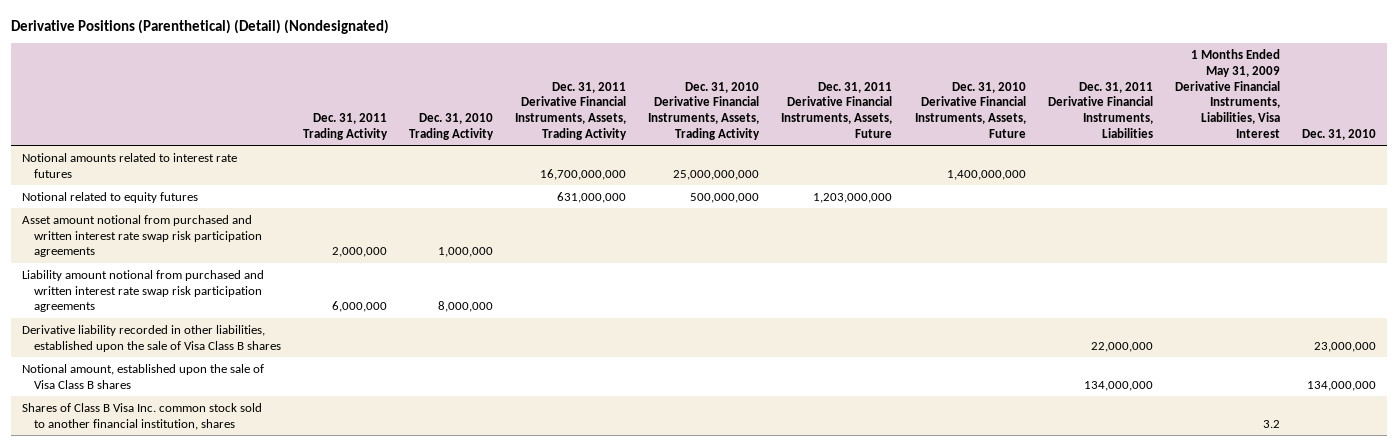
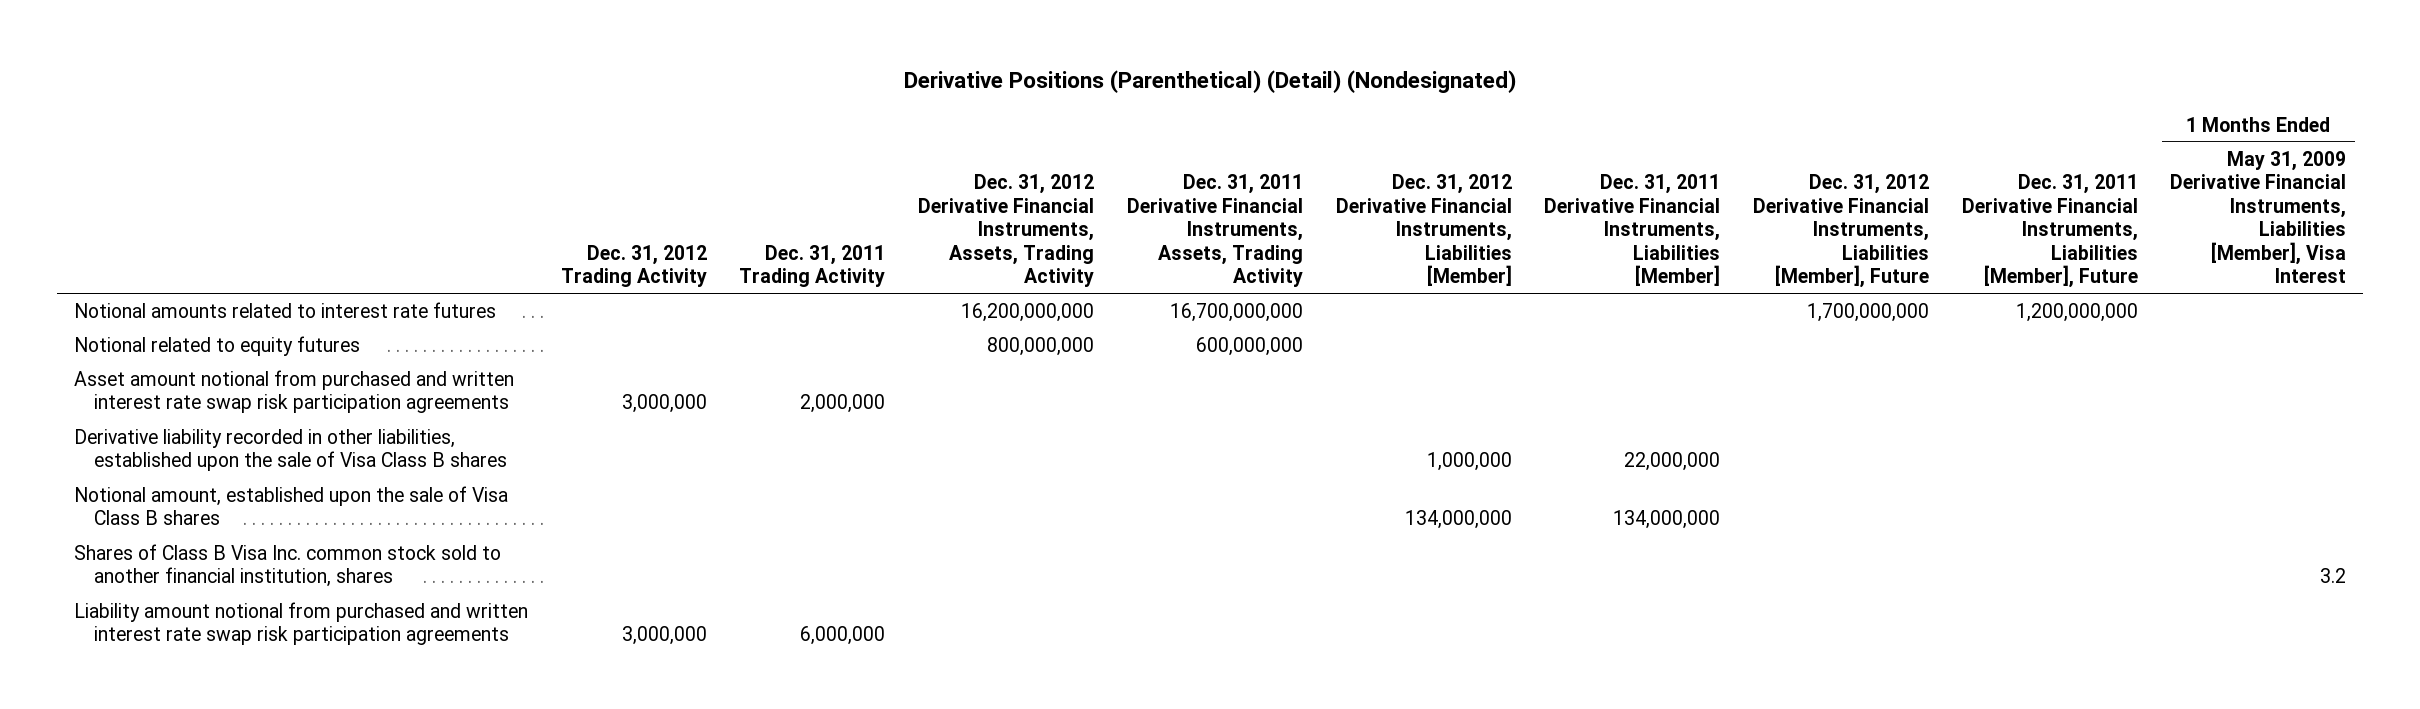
- | Dec. 31, 2011 Trading Activity | Dec. 31, 2010 Trading Activity | Dec. 31, 2011 Derivative Financial Instruments, Assets, Trading Activity | Dec. 31, 2010 Derivative Financial Instruments, Assets, Trading Activity | Dec. 31, 2011 Derivative Financial Instruments, Assets, Future | Dec. 31, 2010 Derivative Financial Instruments, Assets, Future | Dec. 31, 2011 Derivative Financial Instruments, Liabilities | 1 Months Ended May 31, 2009 Derivative Financial Instruments, Liabilities, Visa Interest | Dec. 31, 2010
+ | Dec. 31, 2012 Trading Activity | Dec. 31, 2011 Trading Activity | Dec. 31, 2012 Derivative Financial Instruments, Assets, Trading Activity | Dec. 31, 2011 Derivative Financial Instruments, Assets, Trading Activity | Dec. 31, 2012 Derivative Financial Instruments, Liabilities [Member] | Dec. 31, 2011 Derivative Financial Instruments, Liabilities [Member] | Dec. 31, 2012 Derivative Financial Instruments, Liabilities [Member], Future | Dec. 31, 2011 Derivative Financial Instruments, Liabilities [Member], Future | 1 Months Ended May 31, 2009 Derivative Financial Instruments, Liabilities [Member], Visa Interest
- Notional related to equity futures | | | 631,000,000 | 500,000,000 | 1,203,000,000 | | | |
+ Notional related to equity futures | | | 800,000,000 | 600,000,000 | | | | |
moved down: Liability amount notional from purchased and written interest rate swap risk participation agreements | 3,000,000 | 6,000,000 | | | | | | |

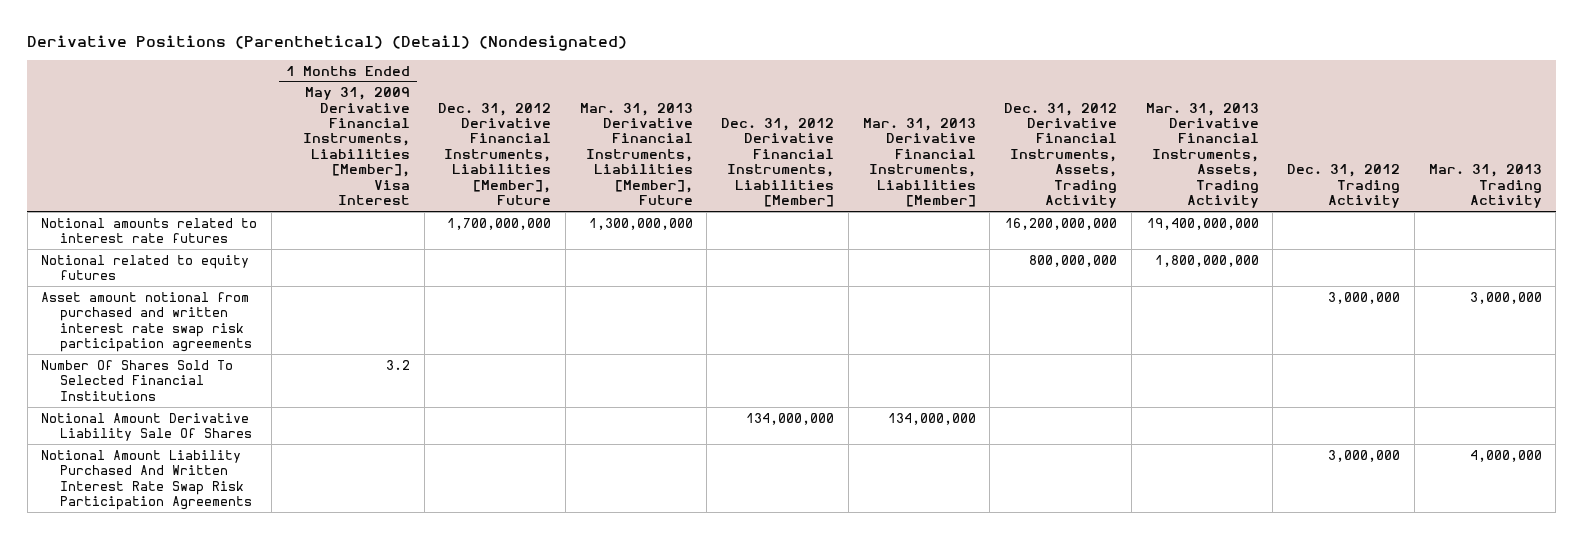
- | Dec. 31, 2012 Trading Activity | Dec. 31, 2011 Trading Activity | Dec. 31, 2012 Derivative Financial Instruments, Assets, Trading Activity | Dec. 31, 2011 Derivative Financial Instruments, Assets, Trading Activity | Dec. 31, 2012 Derivative Financial Instruments, Liabilities [Member] | Dec. 31, 2011 Derivative Financial Instruments, Liabilities [Member] | Dec. 31, 2012 Derivative Financial Instruments, Liabilities [Member], Future | Dec. 31, 2011 Derivative Financial Instruments, Liabilities [Member], Future | 1 Months Ended May 31, 2009 Derivative Financial Instruments, Liabilities [Member], Visa Interest
+ | 1 Months Ended May 31, 2009 Derivative Financial Instruments, Liabilities [Member], Visa Interest | Dec. 31, 2012 Derivative Financial Instruments, Liabilities [Member], Future | Mar. 31, 2013 Derivative Financial Instruments, Liabilities [Member], Future | Dec. 31, 2012 Derivative Financial Instruments, Liabilities [Member] | Mar. 31, 2013 Derivative Financial Instruments, Liabilities [Member] | Dec. 31, 2012 Derivative Financial Instruments, Assets, Trading Activity | Mar. 31, 2013 Derivative Financial Instruments, Assets, Trading Activity | Dec. 31, 2012 Trading Activity | Mar. 31, 2013 Trading Activity
- Derivative liability recorded in other liabilities, established upon the sale of Visa Class B shares | | | | | 1,000,000 | 22,000,000 | | |
- Notional amount, established upon the sale of Visa Class B shares | | | | | 134,000,000 | 134,000,000 | | |
- Shares of Class B Visa Inc. common stock sold to another financial institution, shares | | | | | | | | | 3.2
- Liability amount notional from purchased and written interest rate swap risk participation agreements | 3,000,000 | 6,000,000 | | | | | | |
+ Number Of Shares Sold To Selected Financial Institutions | 3.2 | | | | | | | |
+ Notional Amount Derivative Liability Sale Of Shares | | | | 134,000,000 | 134,000,000 | | | |
+ Notional Amount Liability Purchased And Written Interest Rate Swap Risk Participation Agreements | | | | | | | | 3,000,000 | 4,000,000

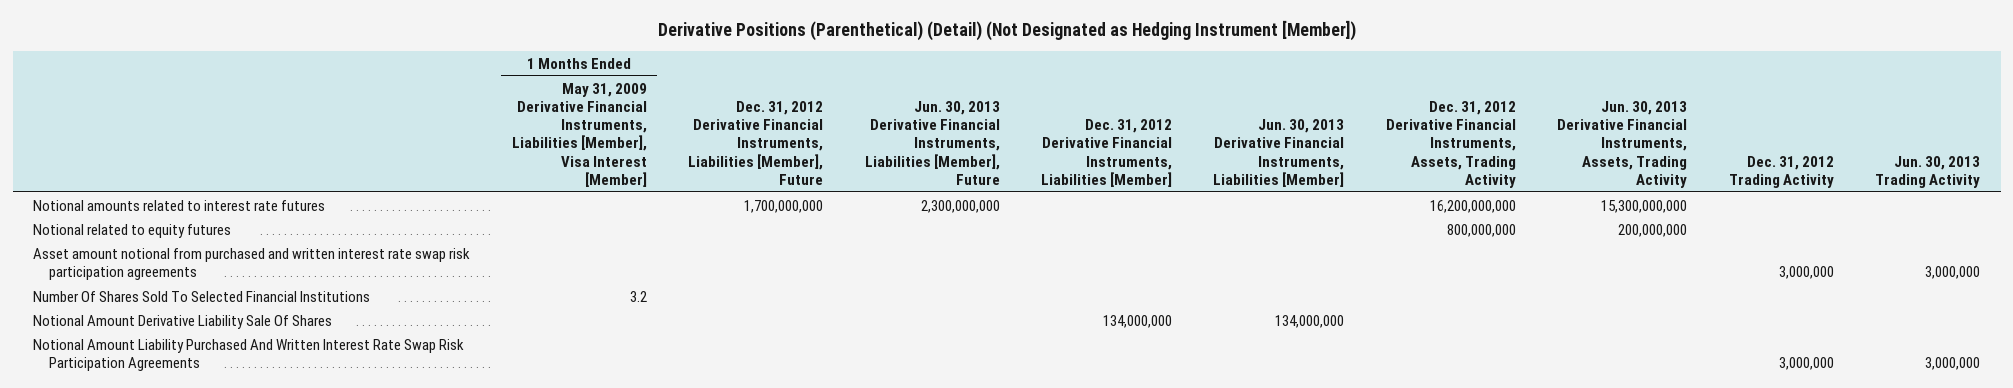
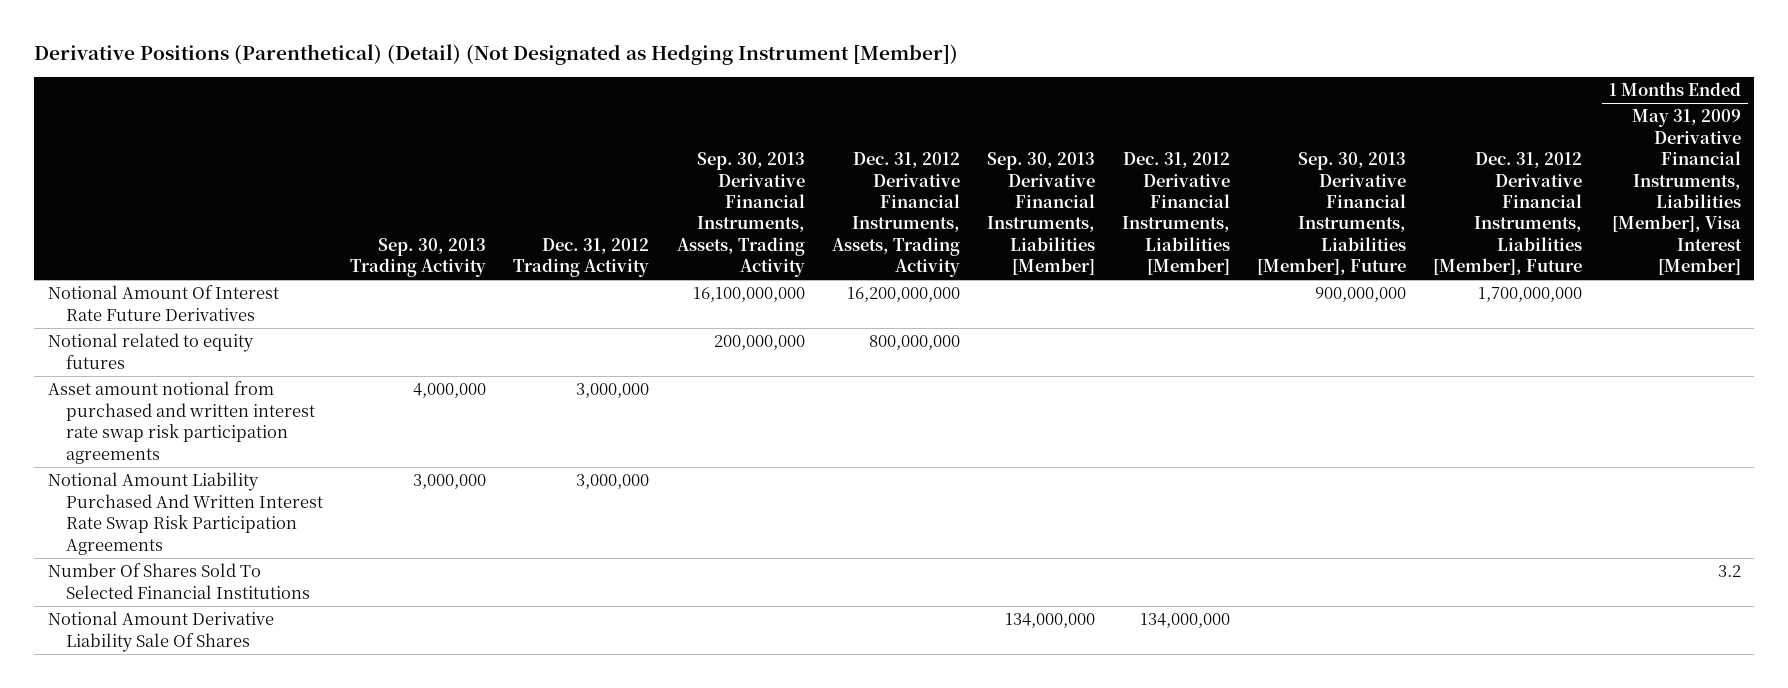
- | 1 Months Ended May 31, 2009 Derivative Financial Instruments, Liabilities [Member], Visa Interest [Member] | Dec. 31, 2012 Derivative Financial Instruments, Liabilities [Member], Future | Jun. 30, 2013 Derivative Financial Instruments, Liabilities [Member], Future | Dec. 31, 2012 Derivative Financial Instruments, Liabilities [Member] | Jun. 30, 2013 Derivative Financial Instruments, Liabilities [Member] | Dec. 31, 2012 Derivative Financial Instruments, Assets, Trading Activity | Jun. 30, 2013 Derivative Financial Instruments, Assets, Trading Activity | Dec. 31, 2012 Trading Activity | Jun. 30, 2013 Trading Activity
+ | Sep. 30, 2013 Trading Activity | Dec. 31, 2012 Trading Activity | Sep. 30, 2013 Derivative Financial Instruments, Assets, Trading Activity | Dec. 31, 2012 Derivative Financial Instruments, Assets, Trading Activity | Sep. 30, 2013 Derivative Financial Instruments, Liabilities [Member] | Dec. 31, 2012 Derivative Financial Instruments, Liabilities [Member] | Sep. 30, 2013 Derivative Financial Instruments, Liabilities [Member], Future | Dec. 31, 2012 Derivative Financial Instruments, Liabilities [Member], Future | 1 Months Ended May 31, 2009 Derivative Financial Instruments, Liabilities [Member], Visa Interest [Member]
- Notional amounts related to interest rate futures | | 1,700,000,000 | 2,300,000,000 | | | 16,200,000,000 | 15,300,000,000 | |
+ Notional Amount Of Interest Rate Future Derivatives | | | 16,100,000,000 | 16,200,000,000 | | | 900,000,000 | 1,700,000,000 |
moved up: Notional Amount Liability Purchased And Written Interest Rate Swap Risk Participation Agreements | 3,000,000 | 3,000,000 | | | | | | |

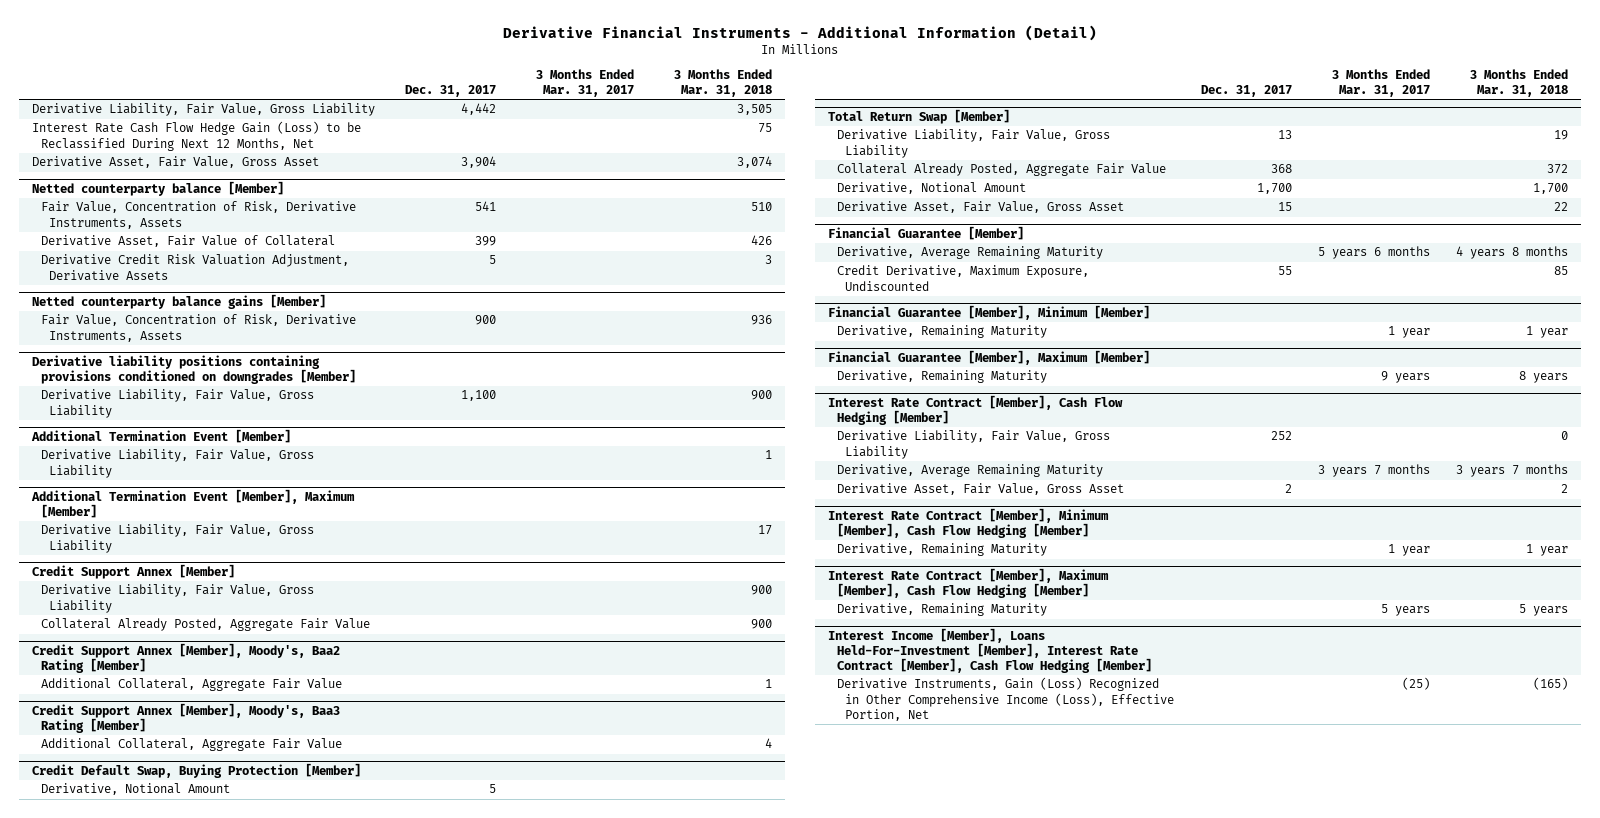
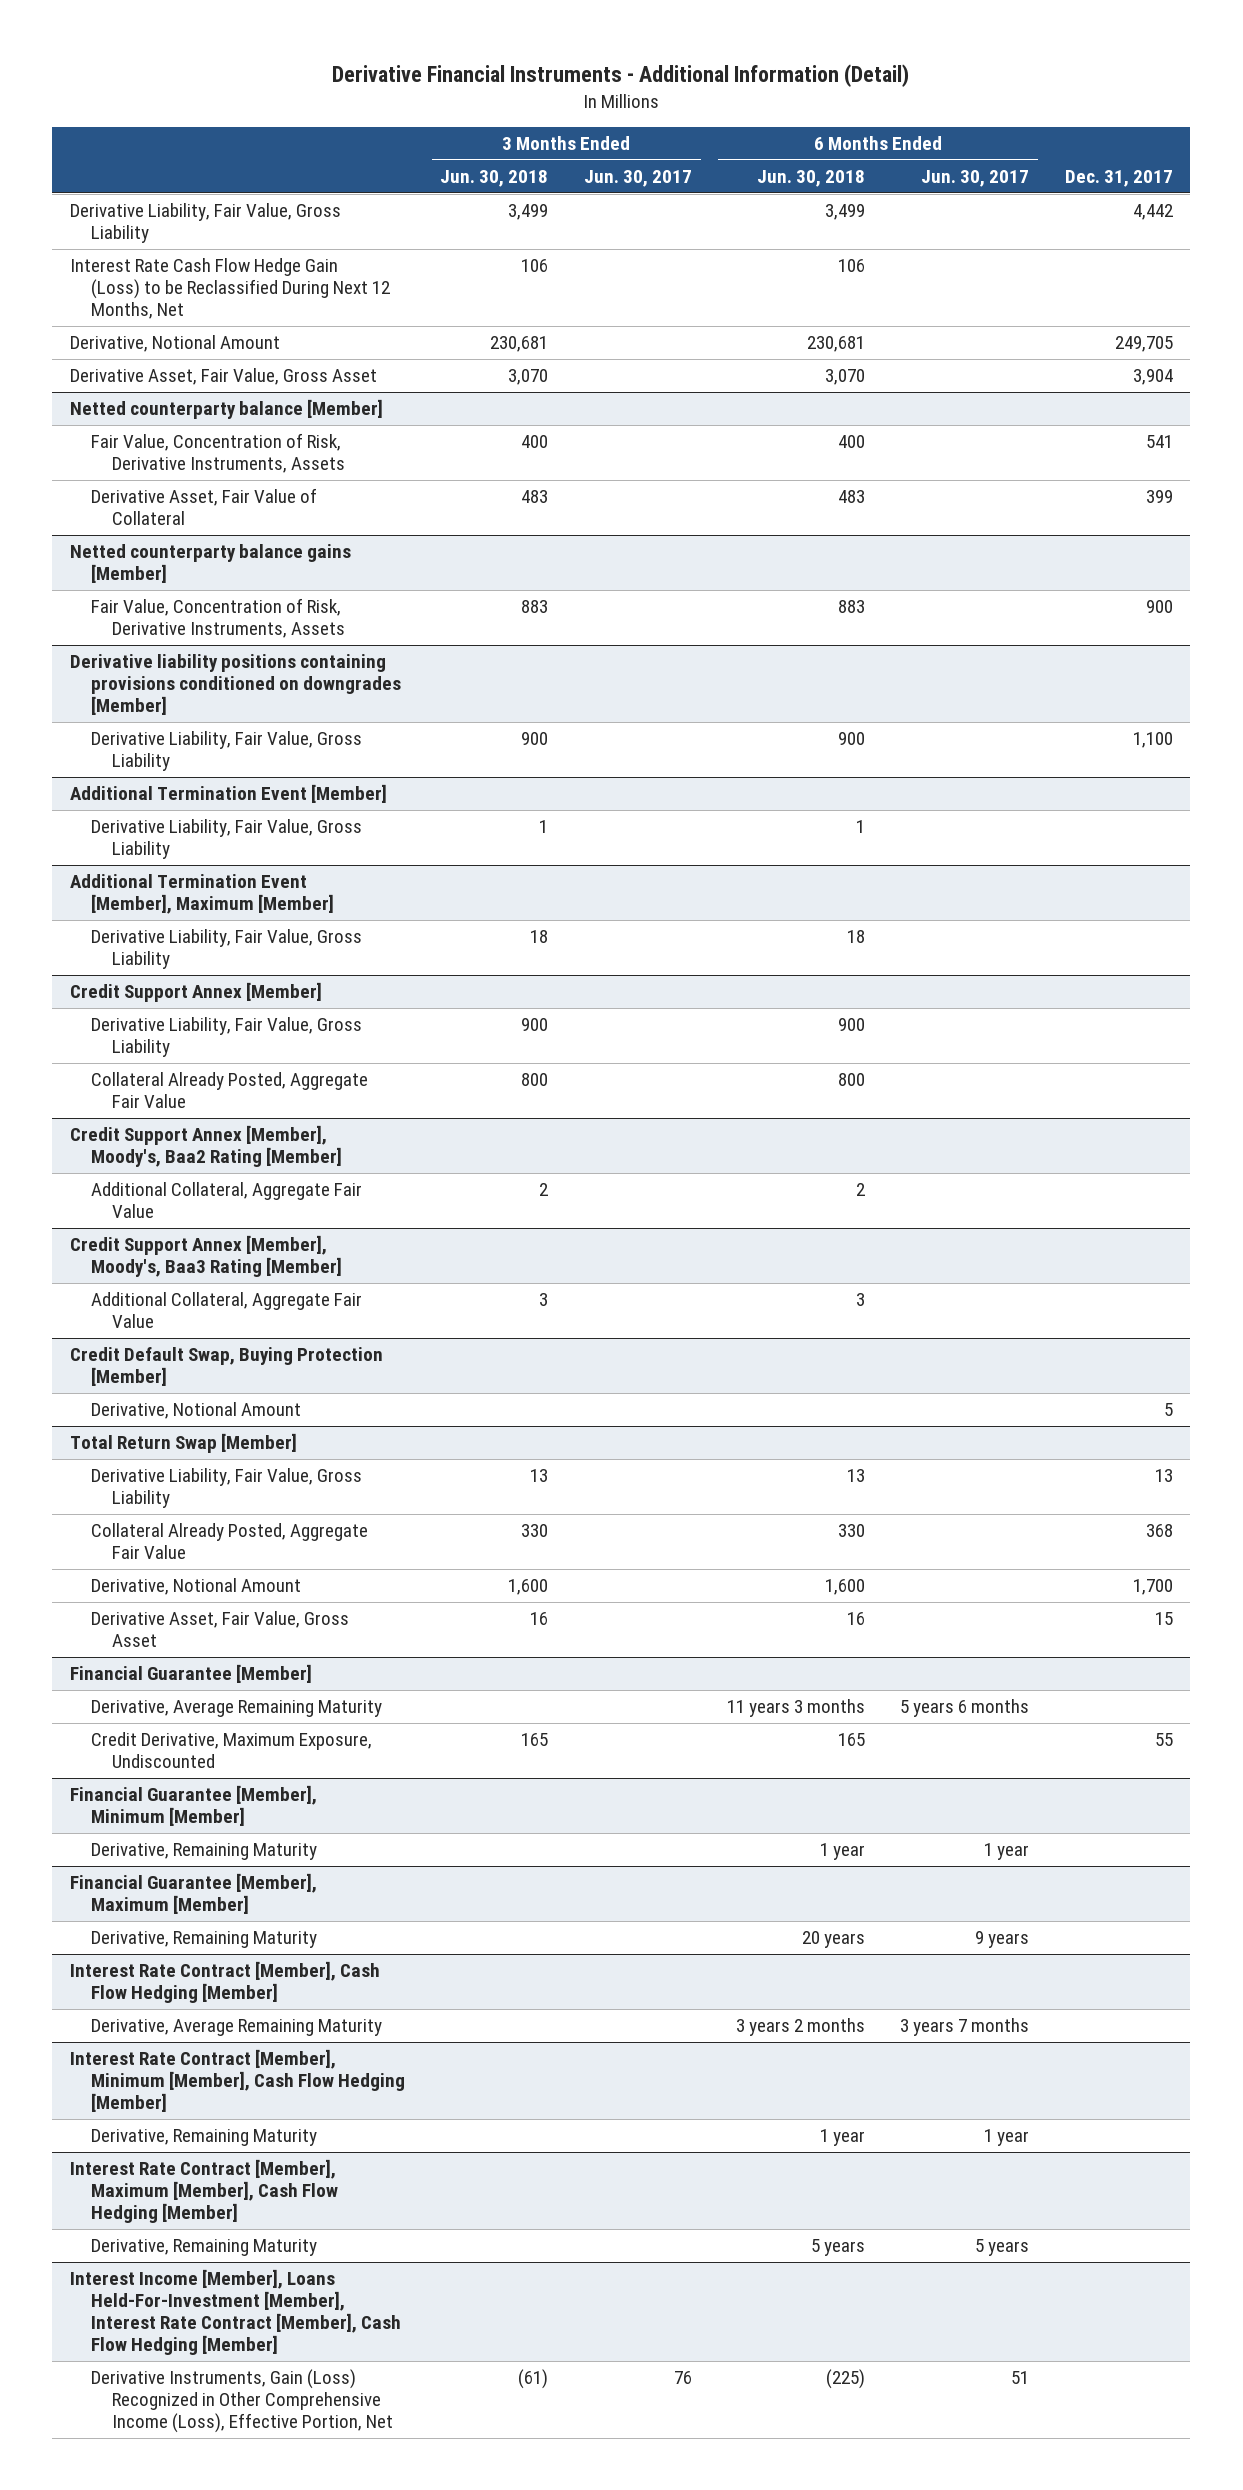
- | Dec. 31, 2017 | 3 Months Ended Mar. 31, 2017 | 3 Months Ended Mar. 31, 2018
+ | 3 Months Ended Jun. 30, 2018 | 3 Months Ended Jun. 30, 2017 | 6 Months Ended Jun. 30, 2018 | 6 Months Ended Jun. 30, 2017 | Dec. 31, 2017
+ Derivative, Notional Amount | 230,681 | | 230,681 | | 249,705
@ Netted counterparty balance [Member]
- Derivative Credit Risk Valuation Adjustment, Derivative Assets | 5 | | 3
@ Interest Rate Contract [Member], Cash Flow Hedging [Member]
- Derivative Liability, Fair Value, Gross Liability | 252 | | 0
- Derivative Asset, Fair Value, Gross Asset | 2 | | 2

